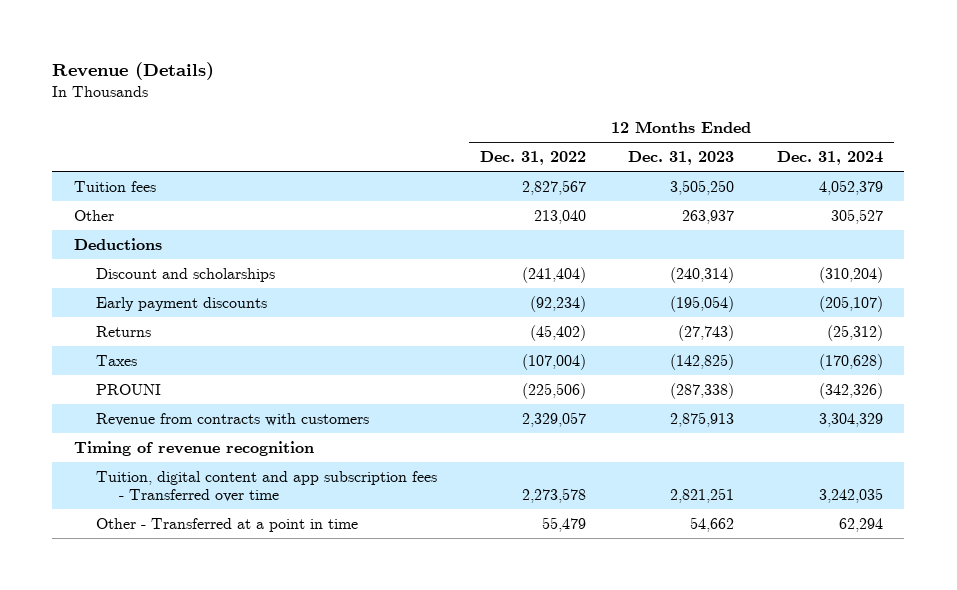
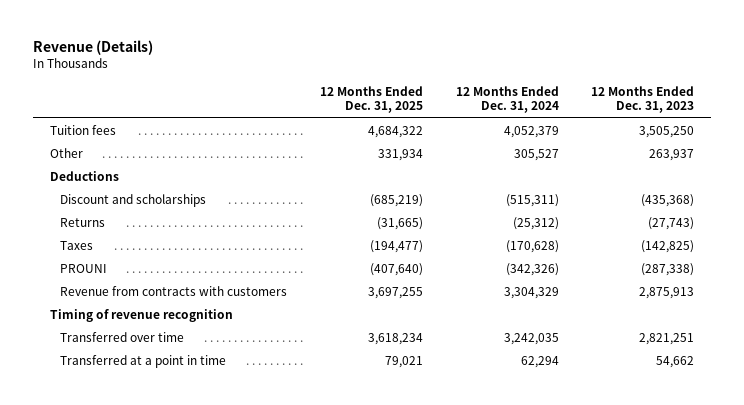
- | 12 Months Ended Dec. 31, 2022 | 12 Months Ended Dec. 31, 2023 | 12 Months Ended Dec. 31, 2024
+ | 12 Months Ended Dec. 31, 2025 | 12 Months Ended Dec. 31, 2024 | 12 Months Ended Dec. 31, 2023
- Discount and scholarships | (241,404) | (240,314) | (310,204)
- Early payment discounts | (92,234) | (195,054) | (205,107)
+ Discount and scholarships | (685,219) | (515,311) | (435,368)
- Tuition, digital content and app subscription fees - Transferred over time | 2,273,578 | 2,821,251 | 3,242,035
- Other - Transferred at a point in time | 55,479 | 54,662 | 62,294
+ Transferred over time | 3,618,234 | 3,242,035 | 2,821,251
+ Transferred at a point in time | 79,021 | 62,294 | 54,662

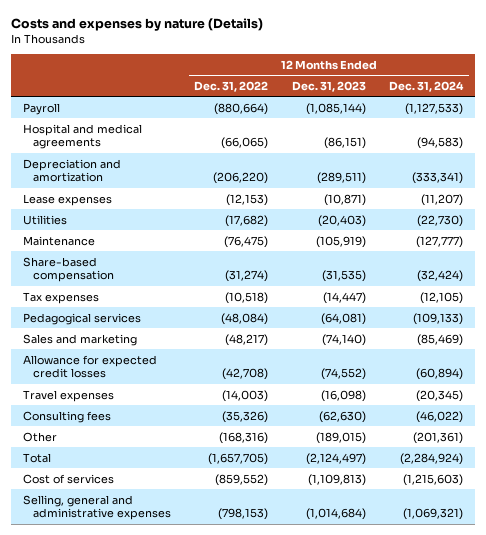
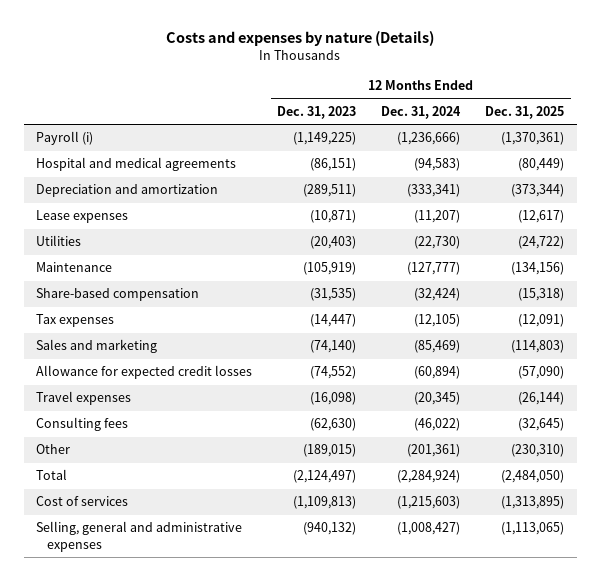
- | 12 Months Ended Dec. 31, 2022 | 12 Months Ended Dec. 31, 2023 | 12 Months Ended Dec. 31, 2024
+ | 12 Months Ended Dec. 31, 2023 | 12 Months Ended Dec. 31, 2024 | 12 Months Ended Dec. 31, 2025
- Payroll | (880,664) | (1,085,144) | (1,127,533)
+ Payroll (i) | (1,149,225) | (1,236,666) | (1,370,361)
- Pedagogical services | (48,084) | (64,081) | (109,133)
- Selling, general and administrative expenses | (798,153) | (1,014,684) | (1,069,321)
+ Selling, general and administrative expenses | (940,132) | (1,008,427) | (1,113,065)

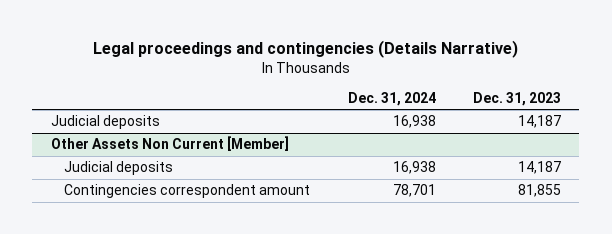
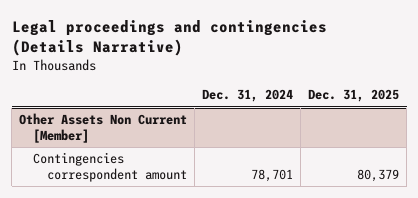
- | Dec. 31, 2024 | Dec. 31, 2023
+ | Dec. 31, 2024 | Dec. 31, 2025
- Judicial deposits | 16,938 | 14,187
@ Other Assets Non Current [Member]
- Judicial deposits | 16,938 | 14,187

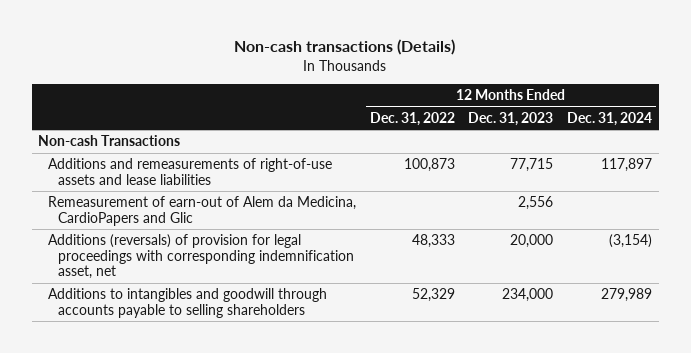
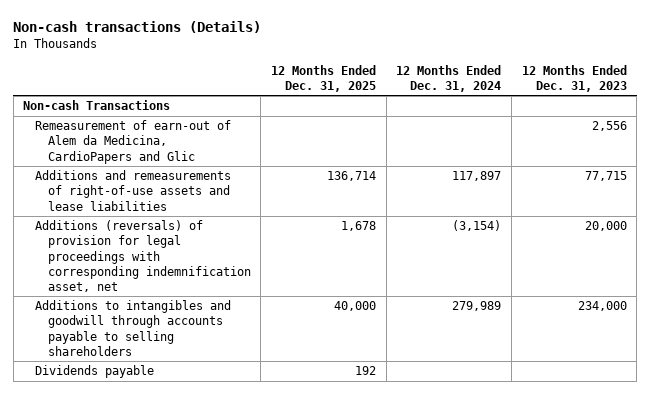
- | 12 Months Ended Dec. 31, 2022 | 12 Months Ended Dec. 31, 2023 | 12 Months Ended Dec. 31, 2024
+ | 12 Months Ended Dec. 31, 2025 | 12 Months Ended Dec. 31, 2024 | 12 Months Ended Dec. 31, 2023
moved down: Additions and remeasurements of right-of-use assets and lease liabilities | 136,714 | 117,897 | 77,715
+ Dividends payable | 192 | |

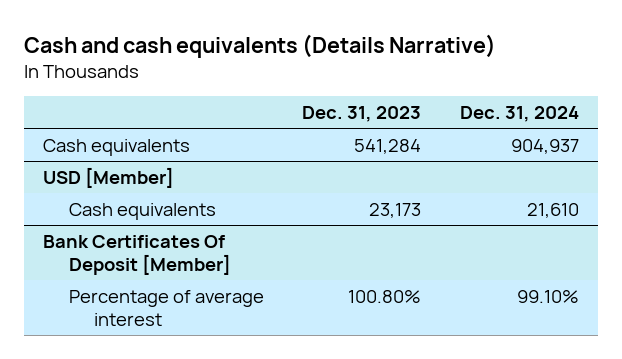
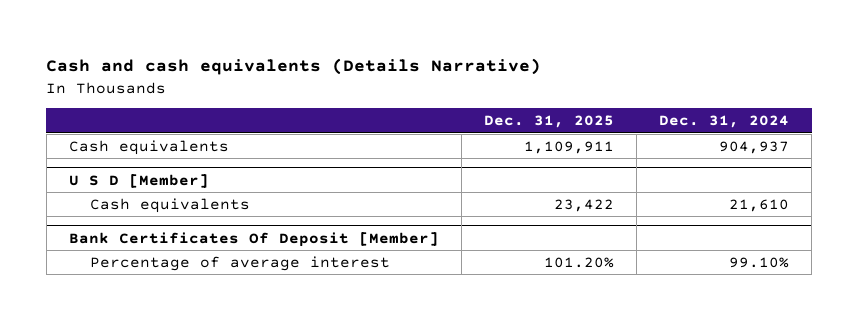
- | Dec. 31, 2023 | Dec. 31, 2024
+ | Dec. 31, 2025 | Dec. 31, 2024
- USD [Member]
+ U S D [Member]

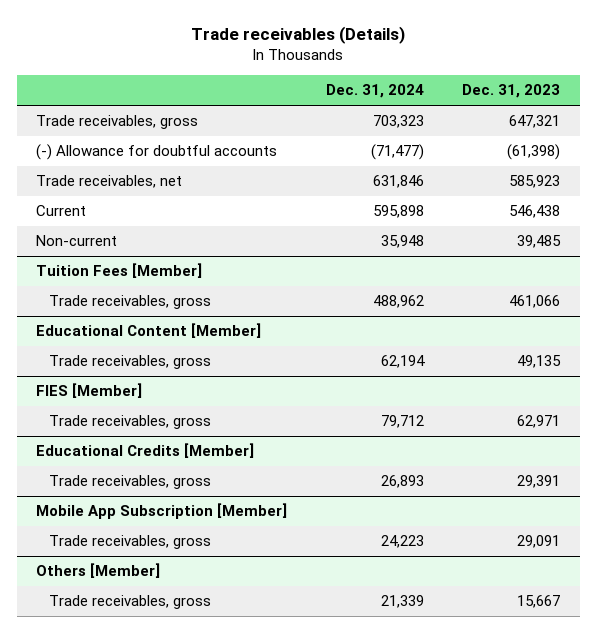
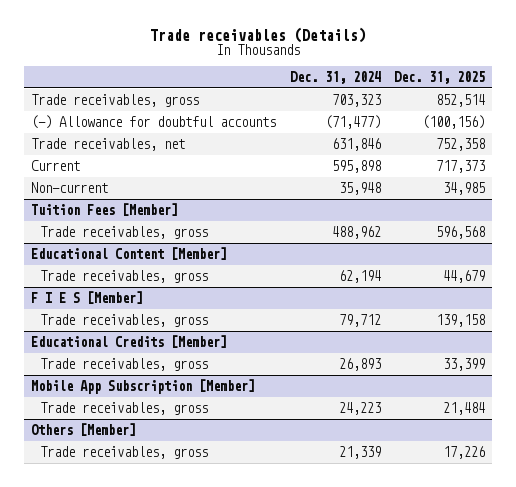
- | Dec. 31, 2024 | Dec. 31, 2023
+ | Dec. 31, 2024 | Dec. 31, 2025
- FIES [Member]
+ F I E S [Member]

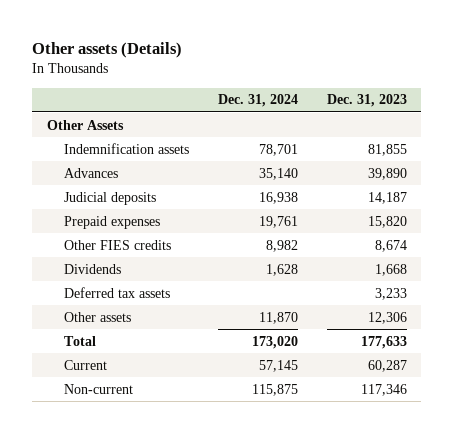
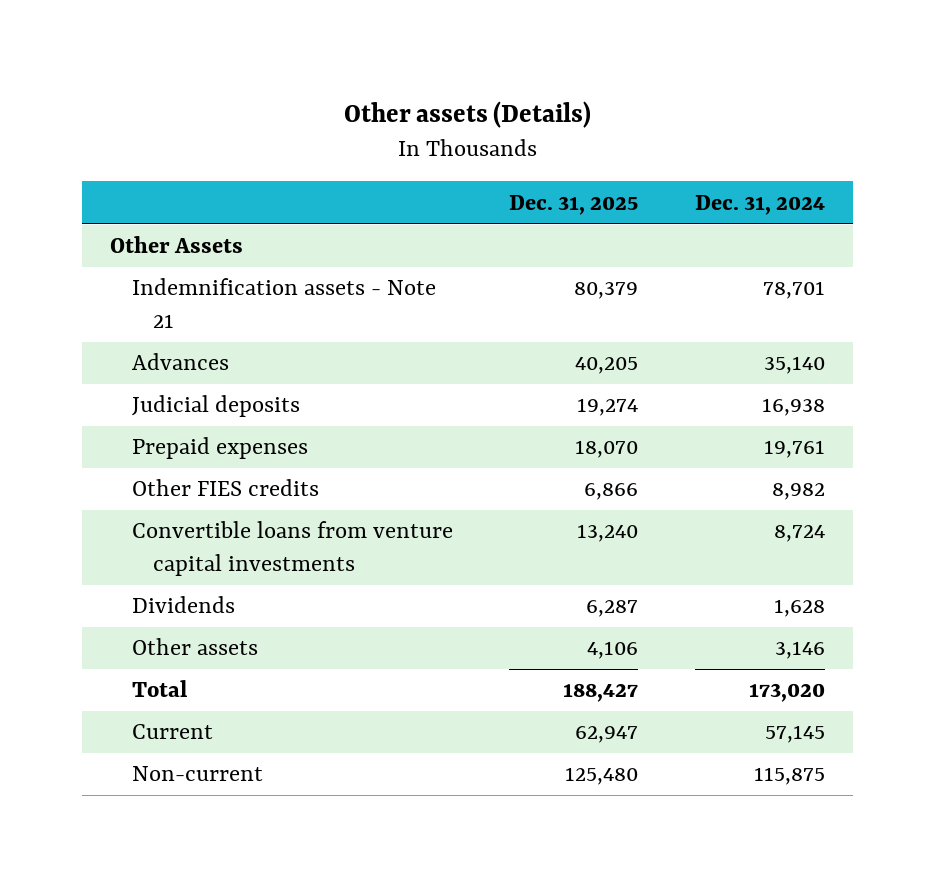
- | Dec. 31, 2024 | Dec. 31, 2023
+ | Dec. 31, 2025 | Dec. 31, 2024
- Indemnification assets | 78,701 | 81,855
+ Indemnification assets - Note 21 | 80,379 | 78,701
+ Convertible loans from venture capital investments | 13,240 | 8,724
- Deferred tax assets | | 3,233
- Other assets | 11,870 | 12,306
+ Other assets | 4,106 | 3,146

